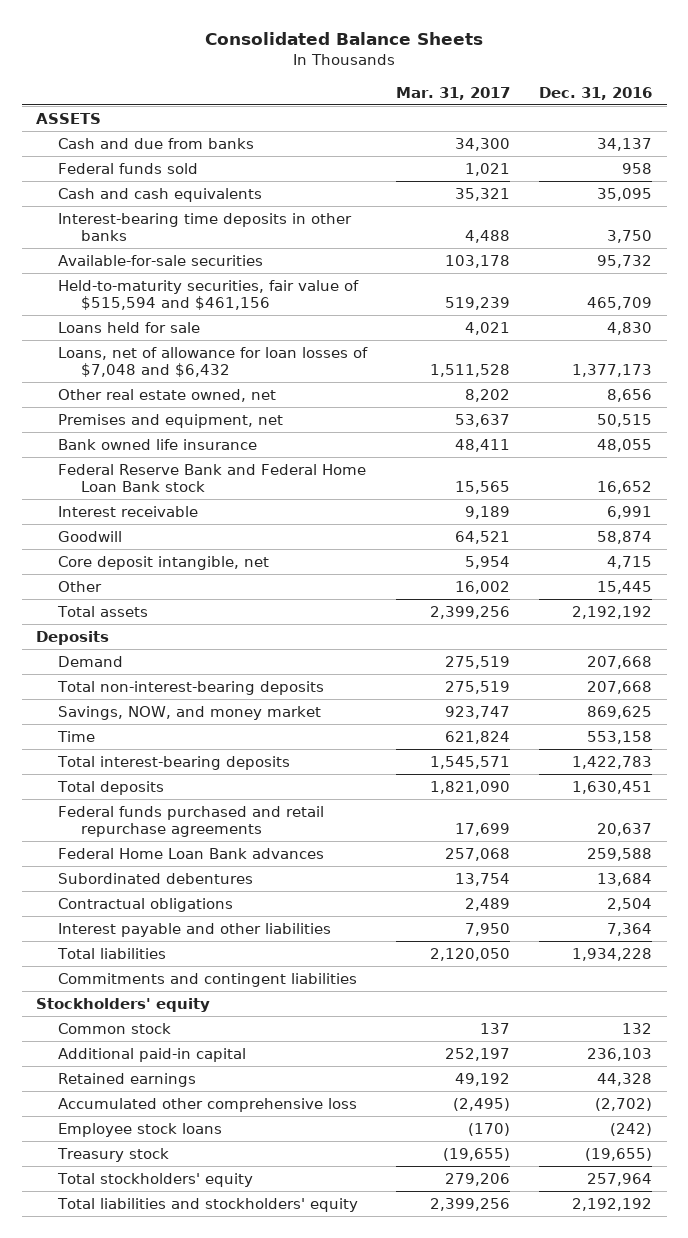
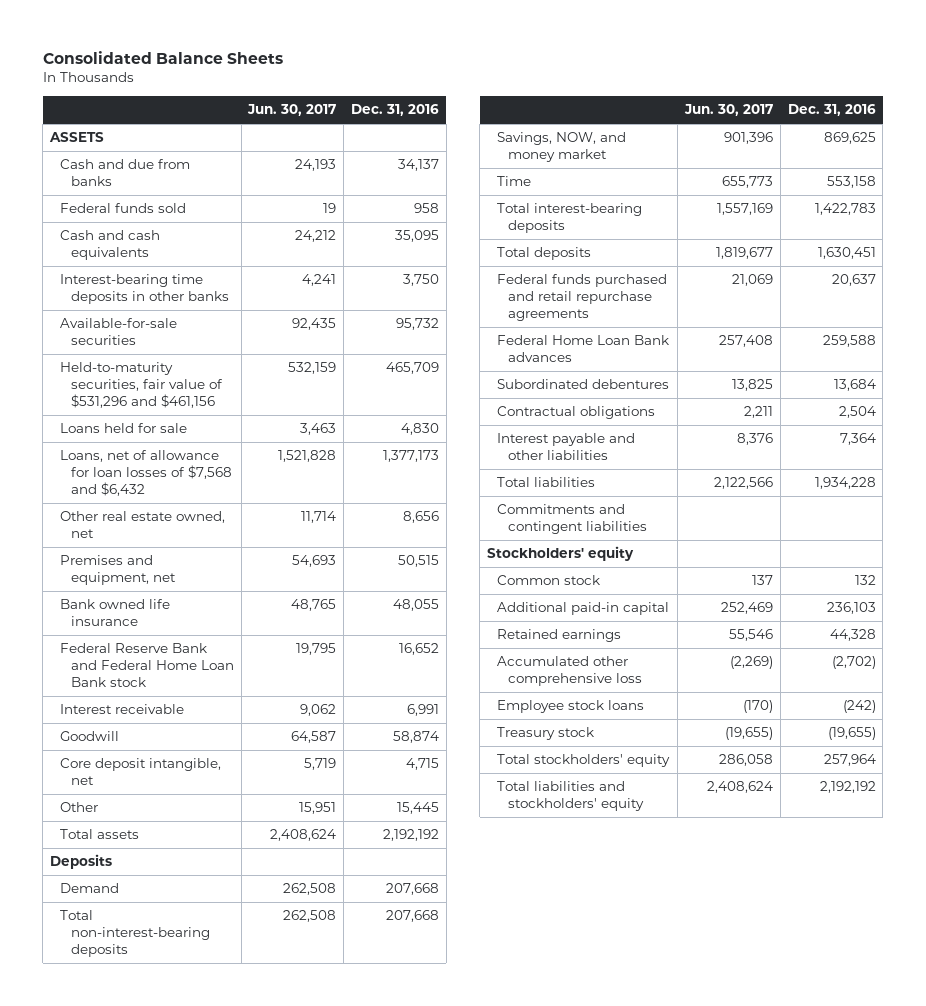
- | Mar. 31, 2017 | Dec. 31, 2016
+ | Jun. 30, 2017 | Dec. 31, 2016
- Held-to-maturity securities, fair value of $515,594 and $461,156 | 519,239 | 465,709
+ Held-to-maturity securities, fair value of $531,296 and $461,156 | 532,159 | 465,709
- Loans, net of allowance for loan losses of $7,048 and $6,432 | 1,511,528 | 1,377,173
+ Loans, net of allowance for loan losses of $7,568 and $6,432 | 1,521,828 | 1,377,173

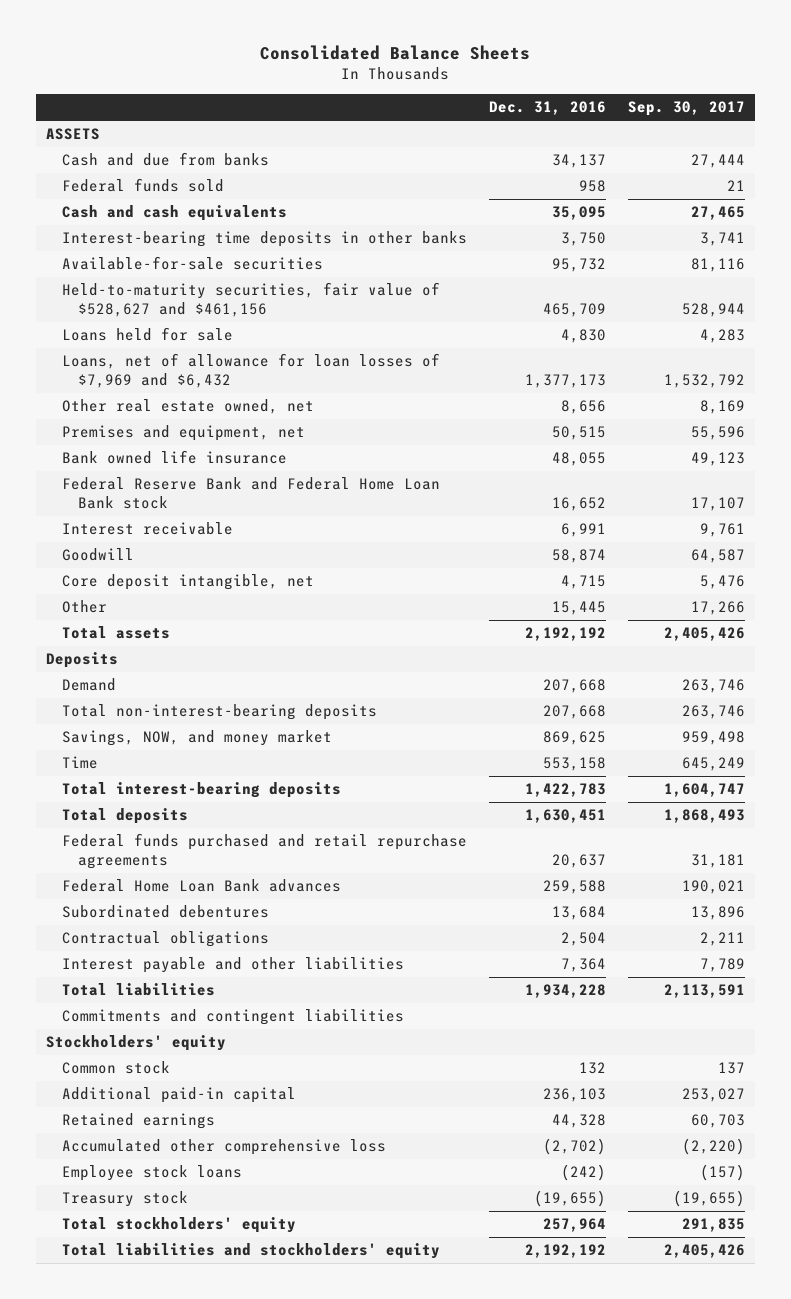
- | Jun. 30, 2017 | Dec. 31, 2016
+ | Dec. 31, 2016 | Sep. 30, 2017
- Held-to-maturity securities, fair value of $531,296 and $461,156 | 532,159 | 465,709
+ Held-to-maturity securities, fair value of $528,627 and $461,156 | 465,709 | 528,944
- Loans, net of allowance for loan losses of $7,568 and $6,432 | 1,521,828 | 1,377,173
+ Loans, net of allowance for loan losses of $7,969 and $6,432 | 1,377,173 | 1,532,792

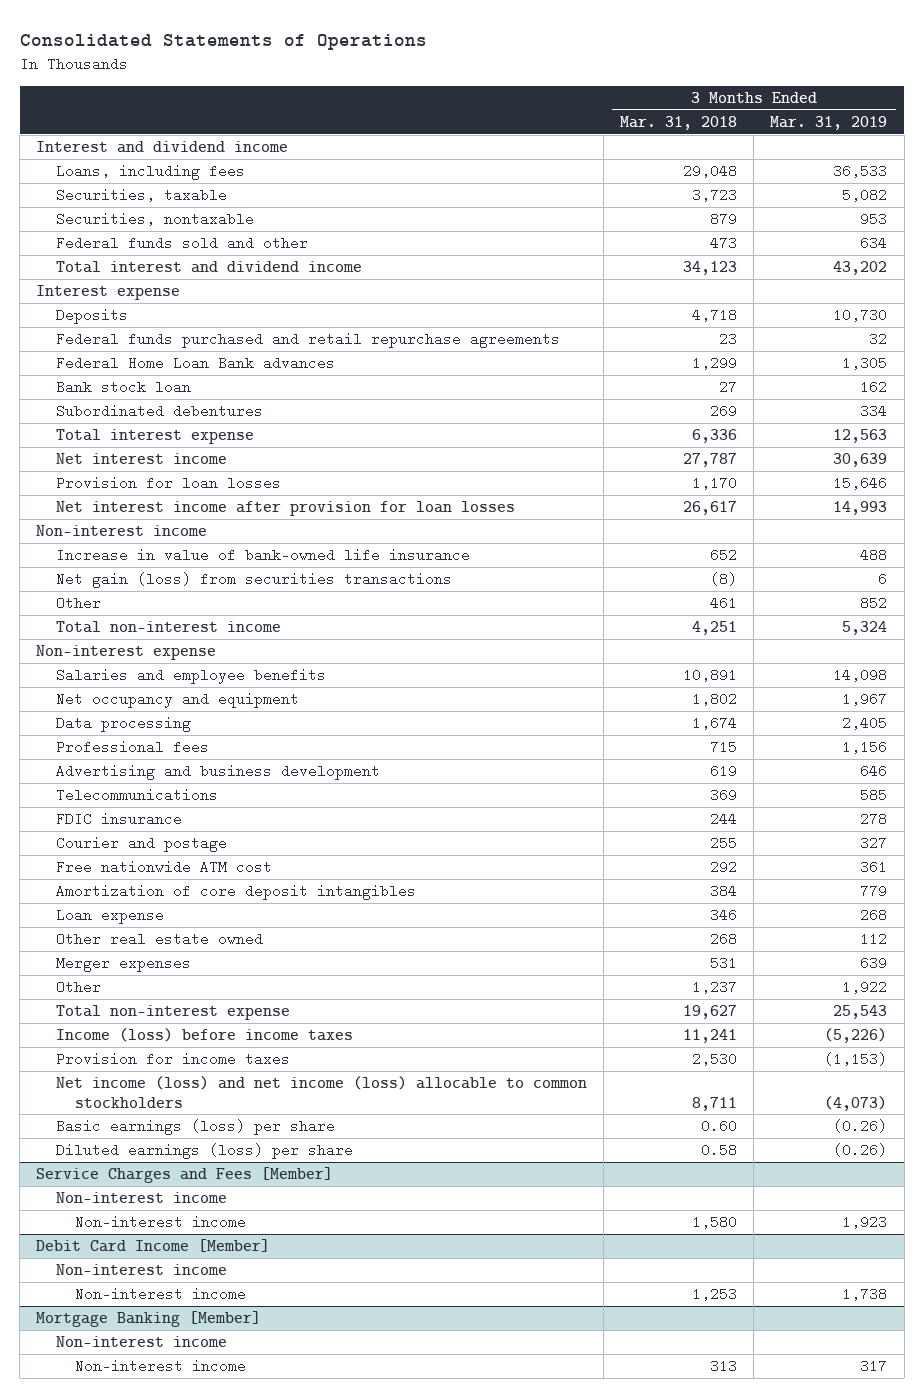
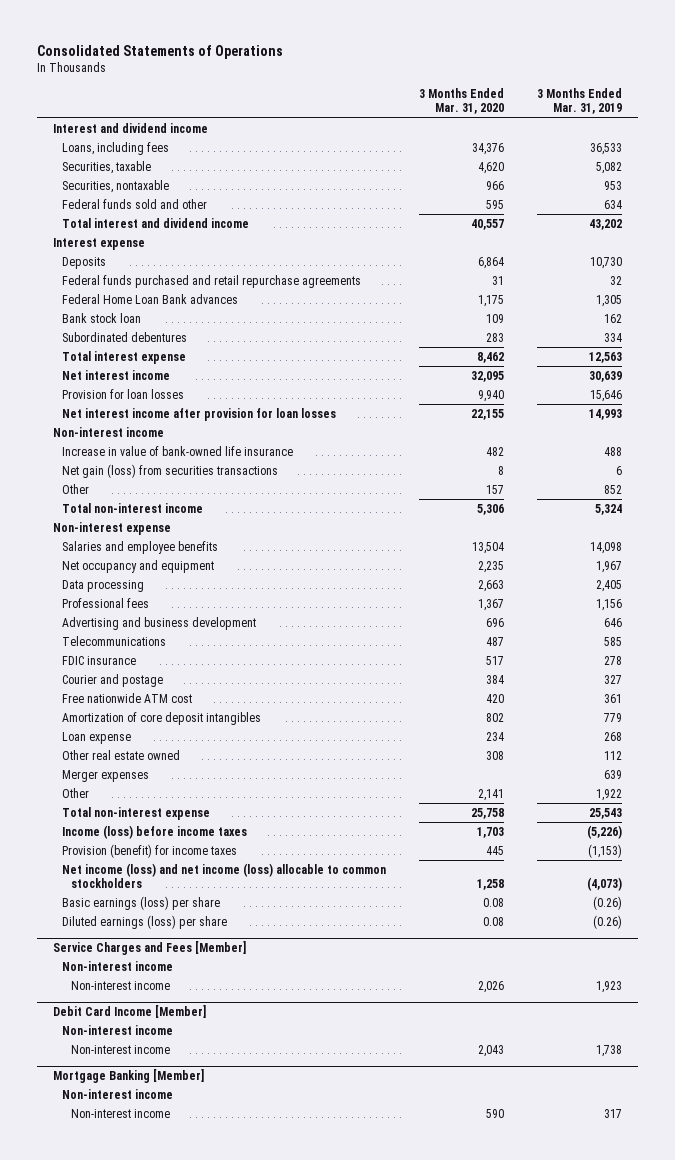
- | 3 Months Ended Mar. 31, 2018 | 3 Months Ended Mar. 31, 2019
+ | 3 Months Ended Mar. 31, 2020 | 3 Months Ended Mar. 31, 2019
- Provision for income taxes | 2,530 | (1,153)
+ Provision (benefit) for income taxes | 445 | (1,153)

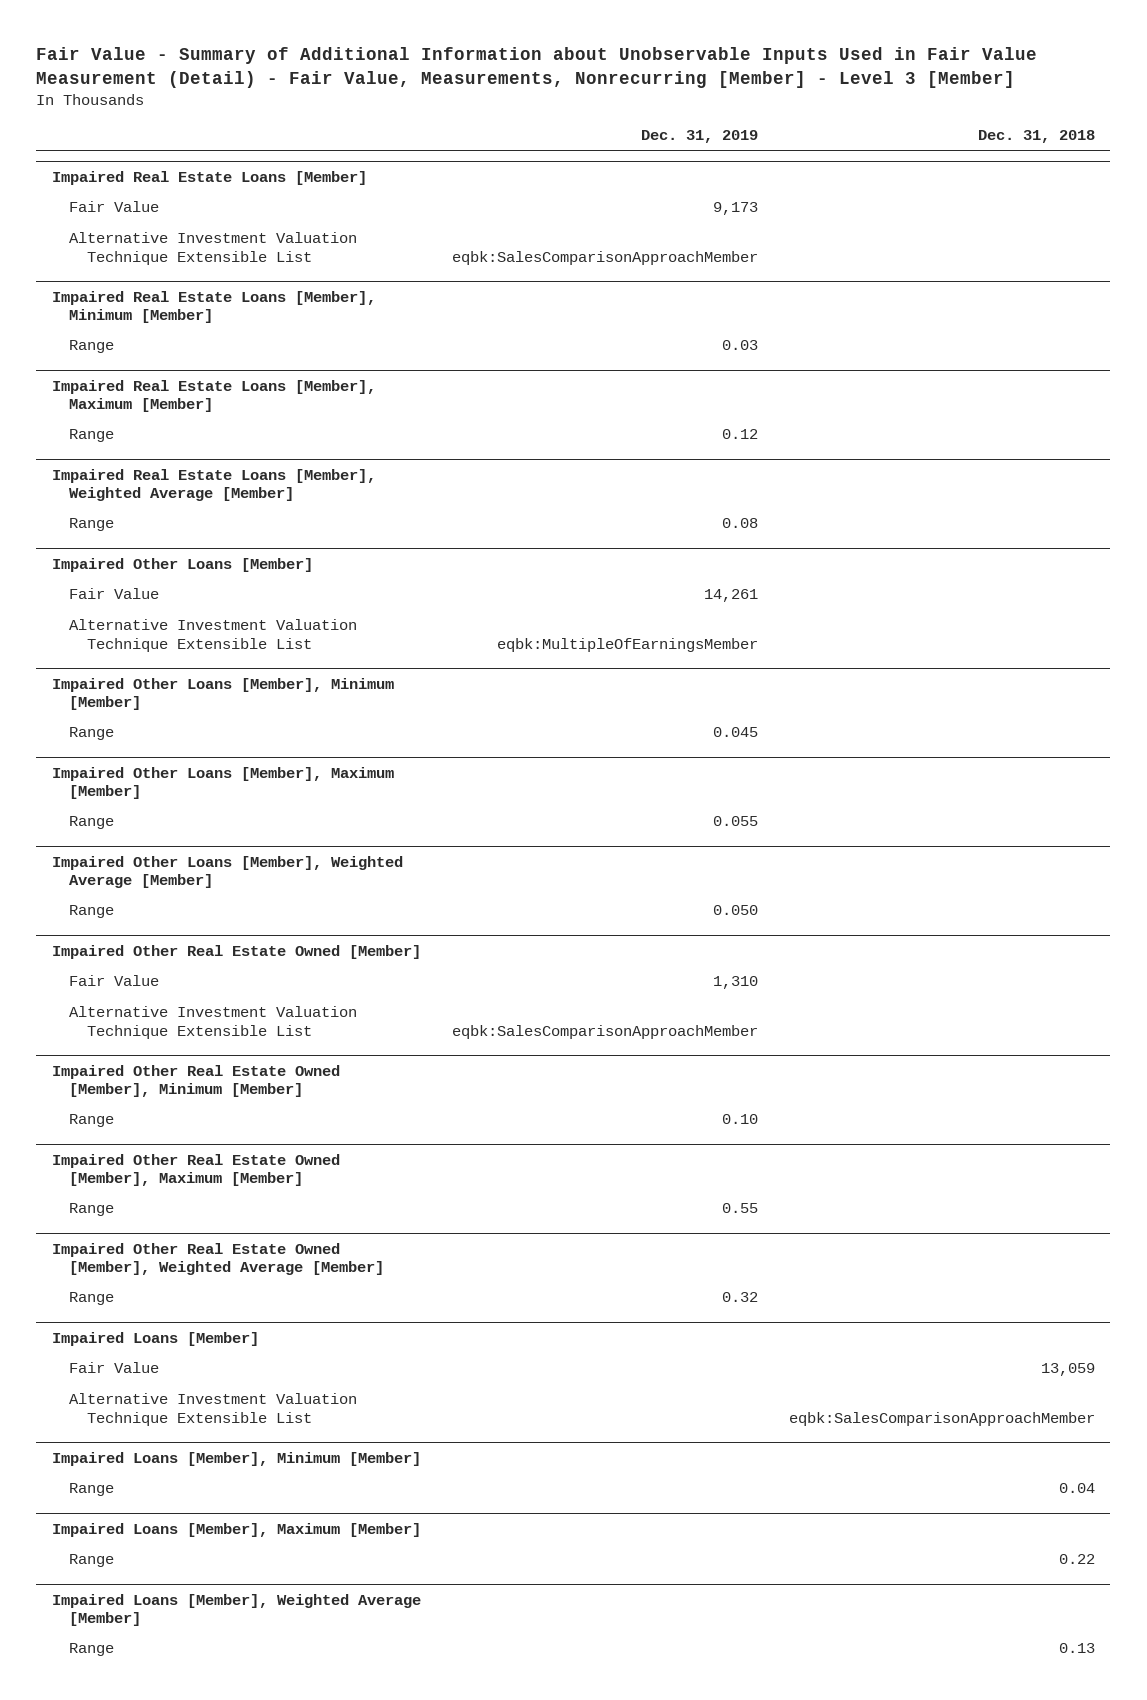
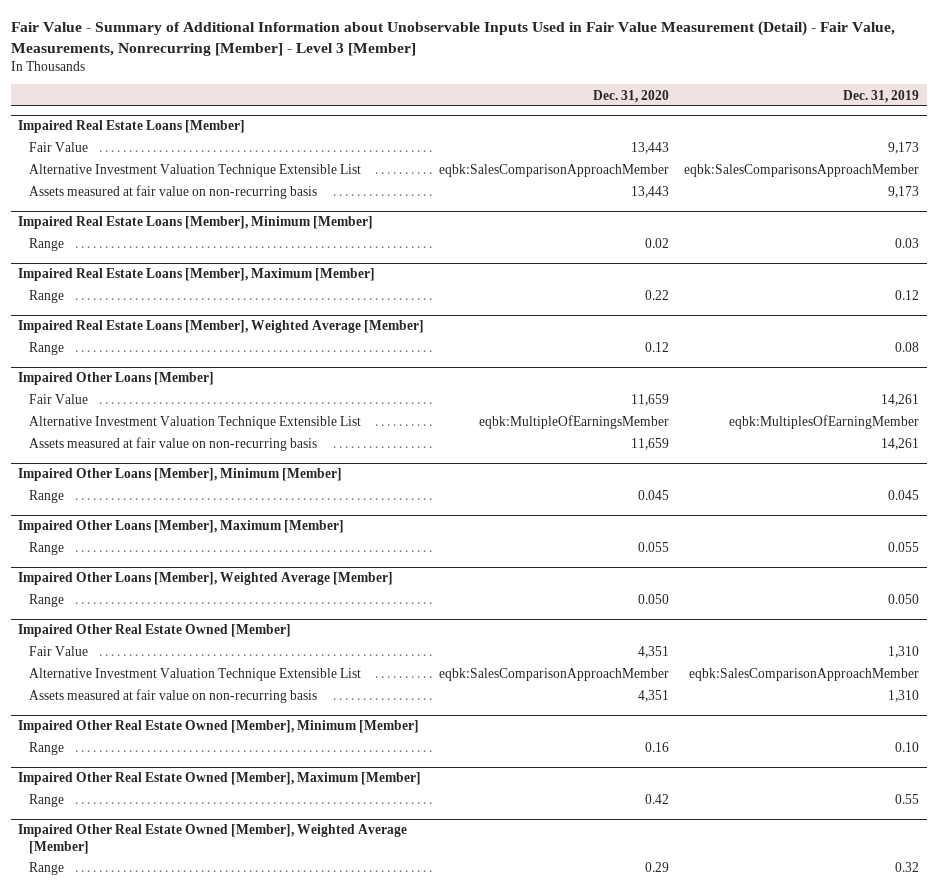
- | Dec. 31, 2019 | Dec. 31, 2018
+ | Dec. 31, 2020 | Dec. 31, 2019
@ Impaired Real Estate Loans [Member]
- Alternative Investment Valuation Technique Extensible List | eqbk:SalesComparisonApproachMember |
+ Alternative Investment Valuation Technique Extensible List | eqbk:SalesComparisonApproachMember | eqbk:SalesComparisonsApproachMember
+ Assets measured at fair value on non-recurring basis | 13,443 | 9,173
@ Impaired Other Loans [Member]
- Alternative Investment Valuation Technique Extensible List | eqbk:MultipleOfEarningsMember |
+ Alternative Investment Valuation Technique Extensible List | eqbk:MultipleOfEarningsMember | eqbk:MultiplesOfEarningMember
+ Assets measured at fair value on non-recurring basis | 11,659 | 14,261
@ Impaired Other Real Estate Owned [Member]
+ Assets measured at fair value on non-recurring basis | 4,351 | 1,310
- Impaired Loans [Member]
- Fair Value | | 13,059
- Alternative Investment Valuation Technique Extensible List | | eqbk:SalesComparisonApproachMember
- Impaired Loans [Member], Minimum [Member]
- Range | | 0.04
- Impaired Loans [Member], Maximum [Member]
- Range | | 0.22
- Impaired Loans [Member], Weighted Average [Member]
- Range | | 0.13

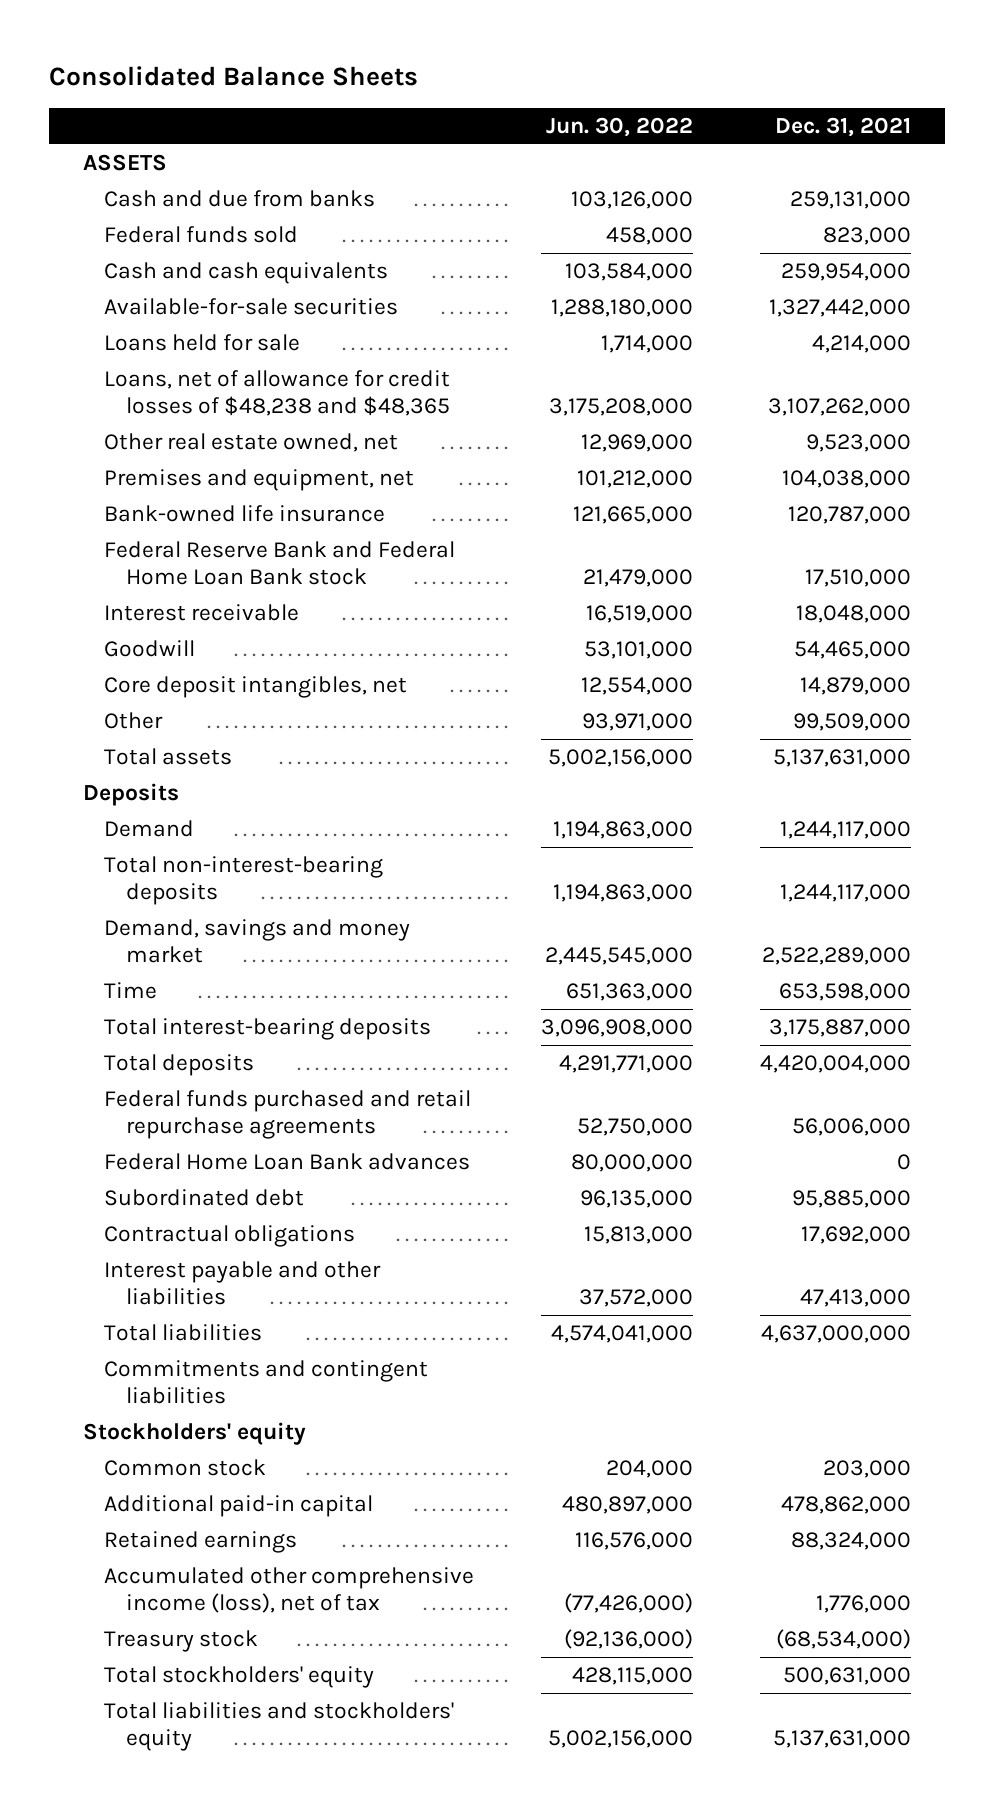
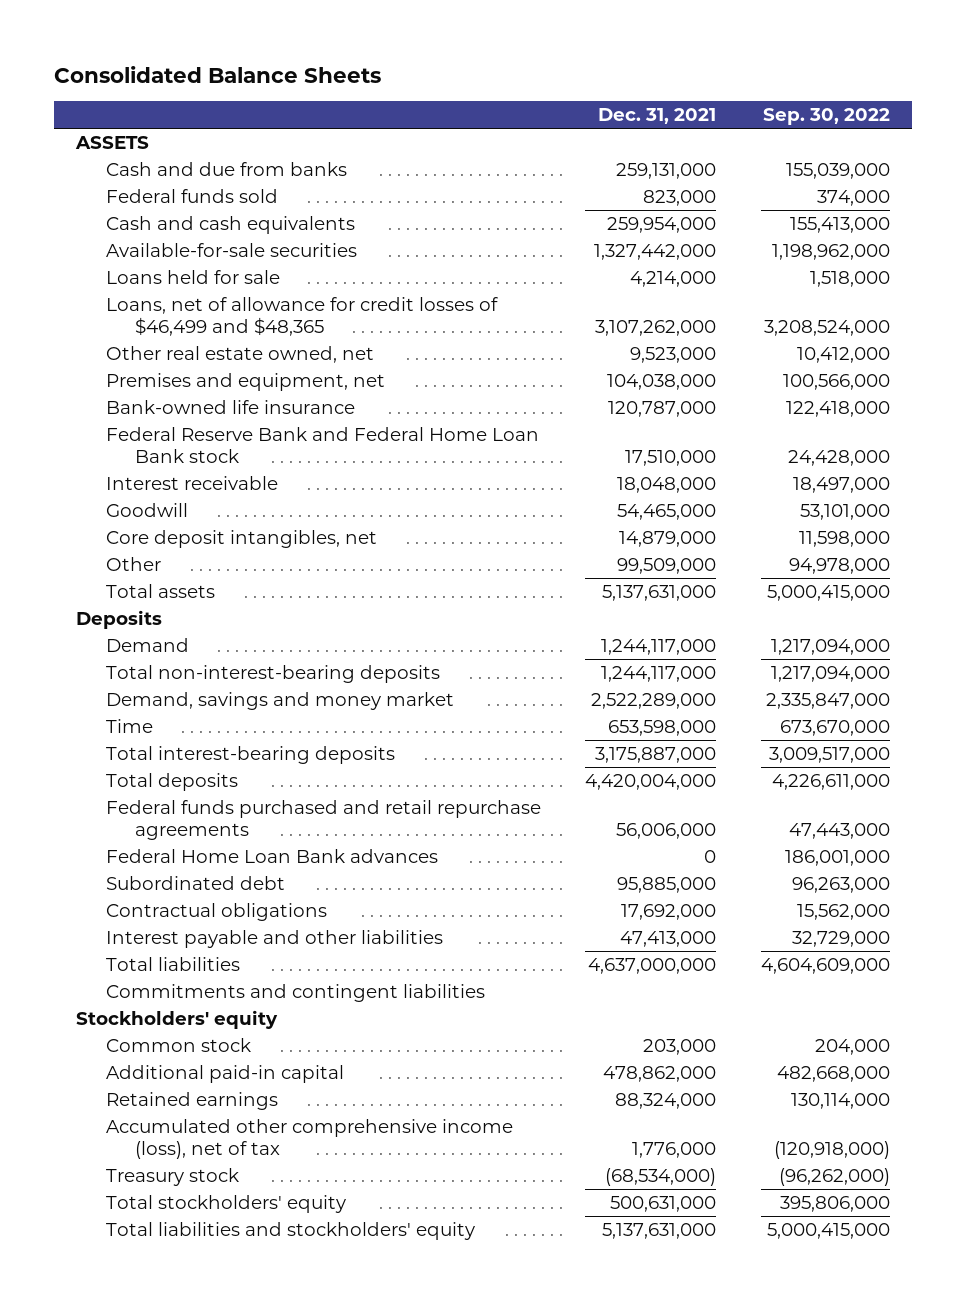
- | Jun. 30, 2022 | Dec. 31, 2021
+ | Dec. 31, 2021 | Sep. 30, 2022
- Loans, net of allowance for credit losses of $48,238 and $48,365 | 3,175,208,000 | 3,107,262,000
+ Loans, net of allowance for credit losses of $46,499 and $48,365 | 3,107,262,000 | 3,208,524,000

